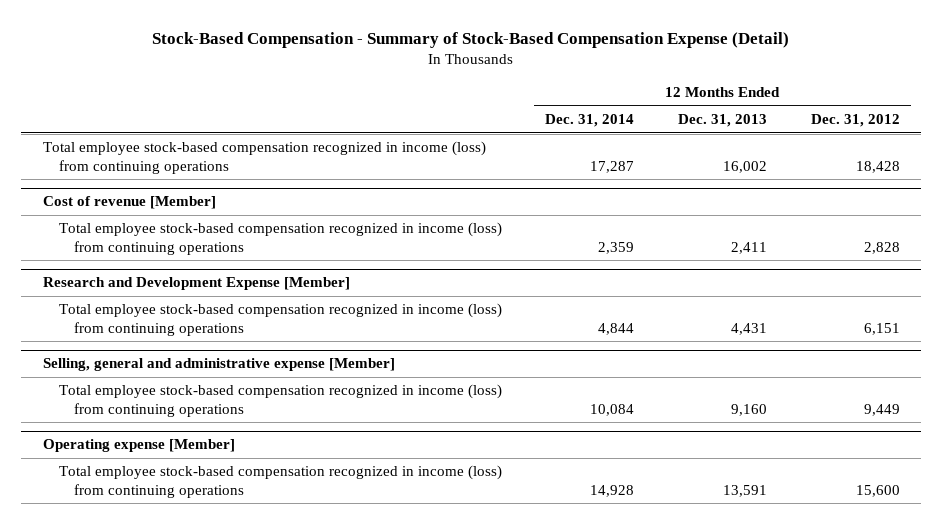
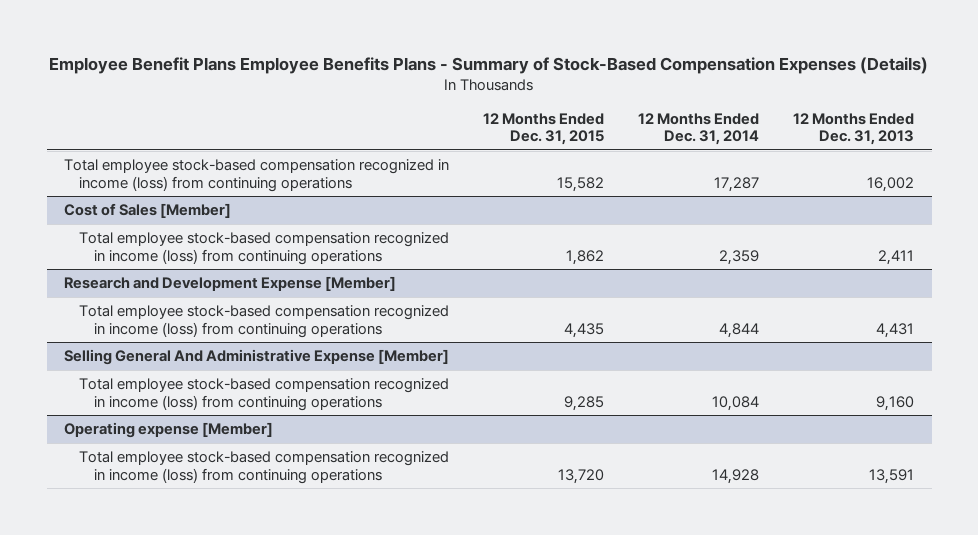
- Stock-Based Compensation - Summary of Stock-Based Compensation Expense (Detail)
+ Employee Benefit Plans Employee Benefits Plans - Summary of Stock-Based Compensation Expenses (Details)
- | 12 Months Ended Dec. 31, 2014 | 12 Months Ended Dec. 31, 2013 | 12 Months Ended Dec. 31, 2012
+ | 12 Months Ended Dec. 31, 2015 | 12 Months Ended Dec. 31, 2014 | 12 Months Ended Dec. 31, 2013
- Cost of revenue [Member]
+ Cost of Sales [Member]
- Selling, general and administrative expense [Member]
+ Selling General And Administrative Expense [Member]

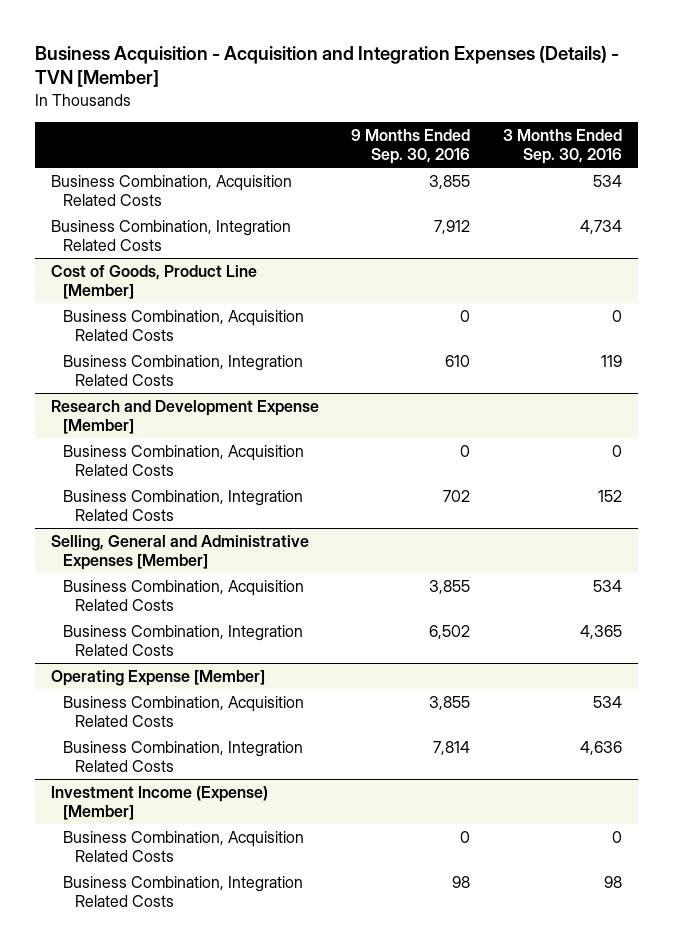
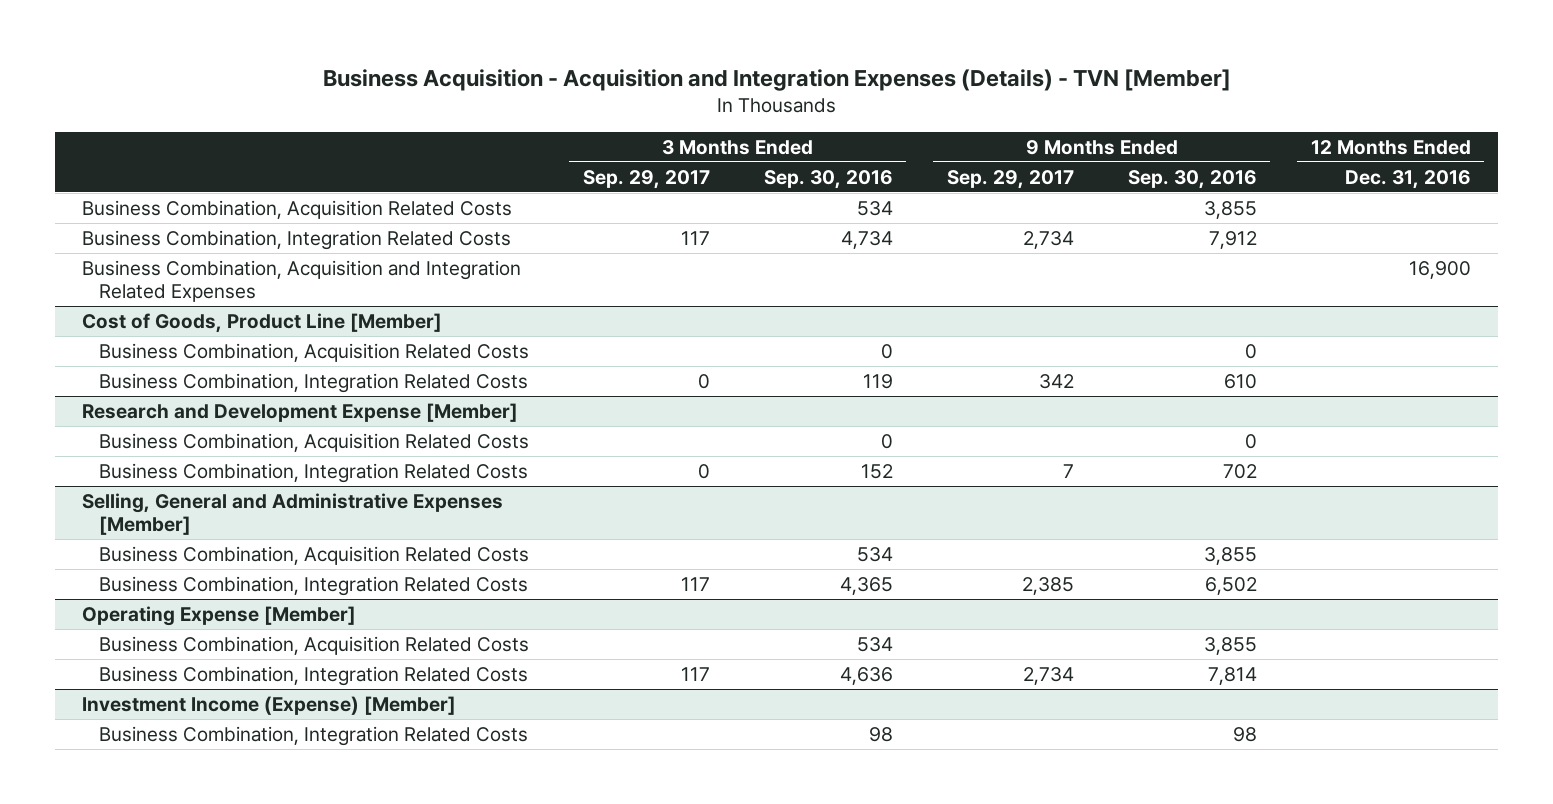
- | 9 Months Ended Sep. 30, 2016 | 3 Months Ended Sep. 30, 2016
+ | 3 Months Ended Sep. 29, 2017 | 3 Months Ended Sep. 30, 2016 | 9 Months Ended Sep. 29, 2017 | 9 Months Ended Sep. 30, 2016 | 12 Months Ended Dec. 31, 2016
+ Business Combination, Acquisition and Integration Related Expenses | | | | | 16,900
@ Investment Income (Expense) [Member]
- Business Combination, Acquisition Related Costs | 0 | 0

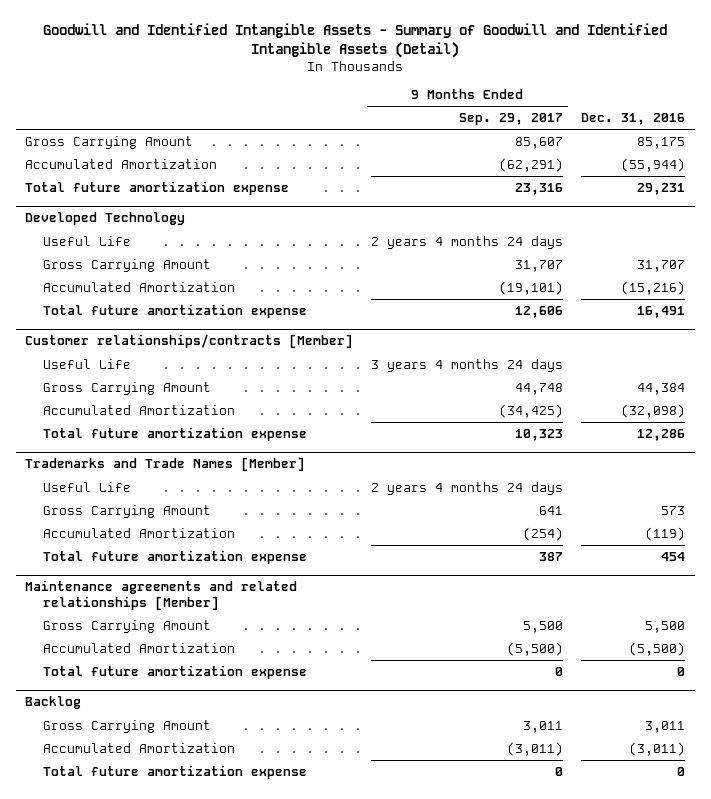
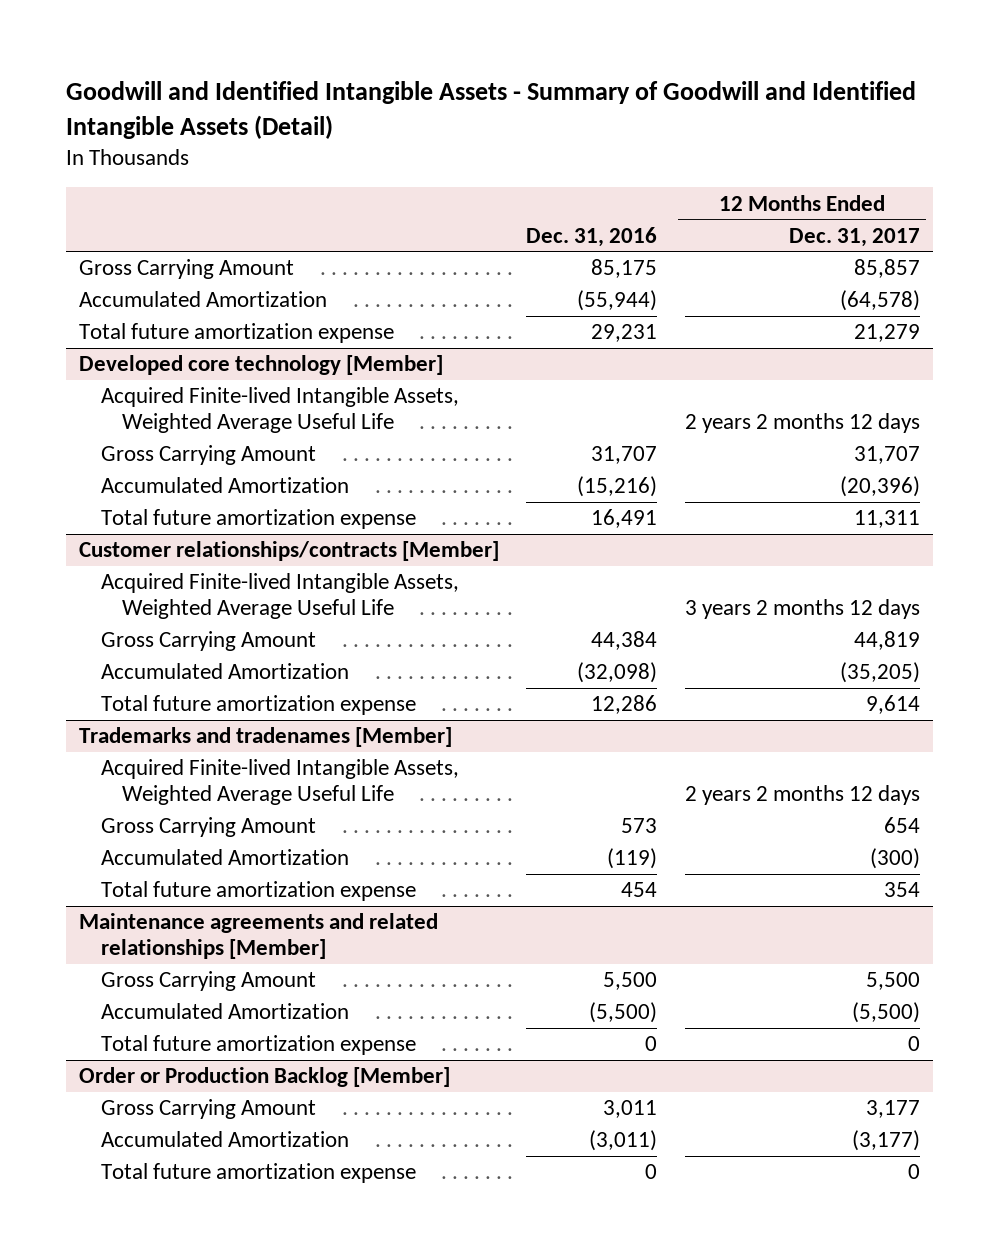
- | 9 Months Ended Sep. 29, 2017 | Dec. 31, 2016
+ | Dec. 31, 2016 | 12 Months Ended Dec. 31, 2017
- Developed Technology
- Useful Life | 2 years 4 months 24 days |
+ Developed core technology [Member]
+ Acquired Finite-lived Intangible Assets, Weighted Average Useful Life | | 2 years 2 months 12 days
@ Customer relationships/contracts [Member]
- Useful Life | 3 years 4 months 24 days |
+ Acquired Finite-lived Intangible Assets, Weighted Average Useful Life | | 3 years 2 months 12 days
- Trademarks and Trade Names [Member]
- Useful Life | 2 years 4 months 24 days |
+ Trademarks and tradenames [Member]
+ Acquired Finite-lived Intangible Assets, Weighted Average Useful Life | | 2 years 2 months 12 days
- Backlog
+ Order or Production Backlog [Member]

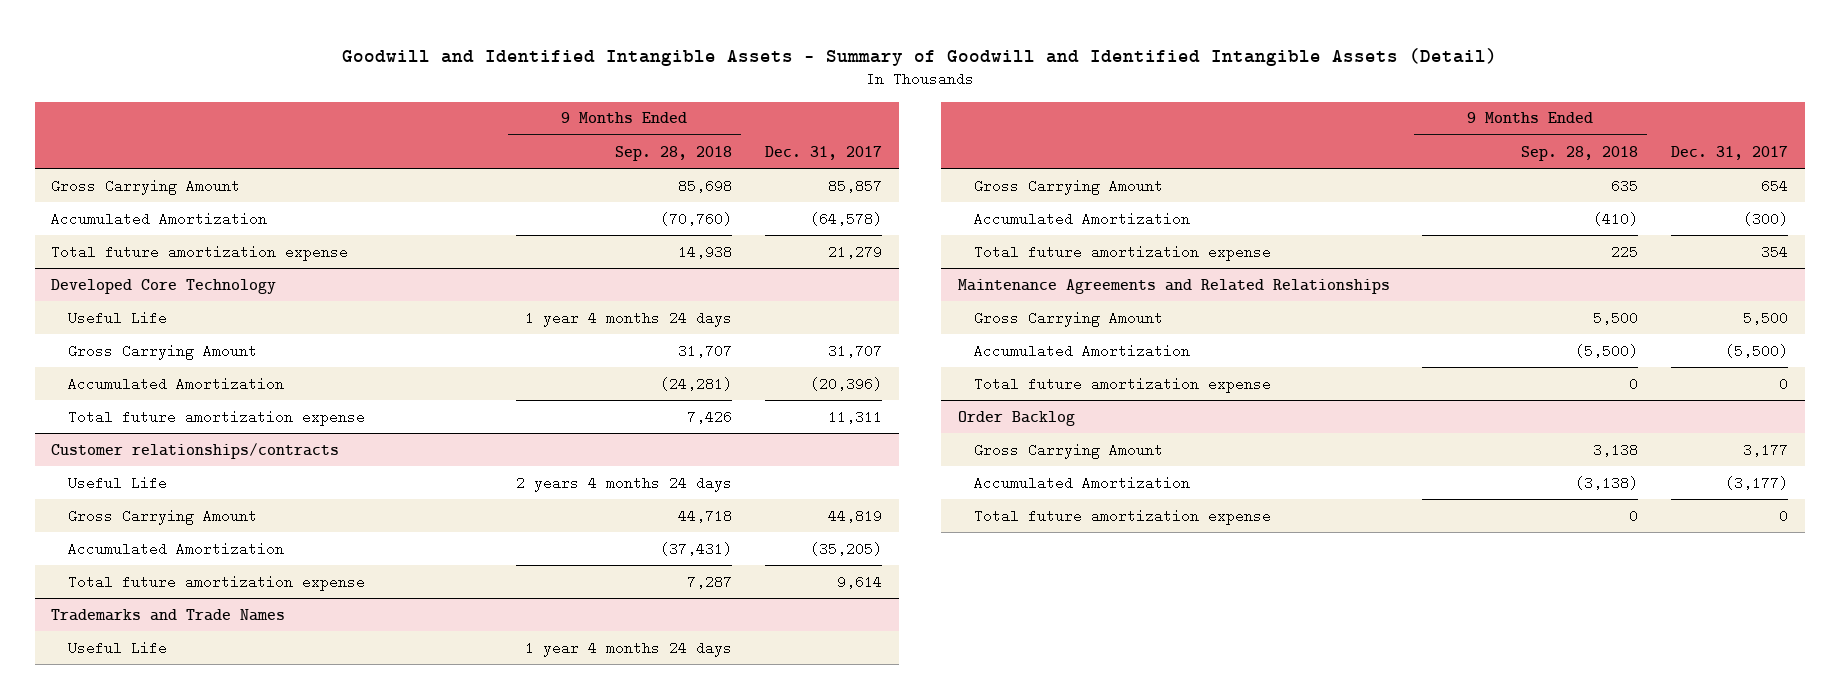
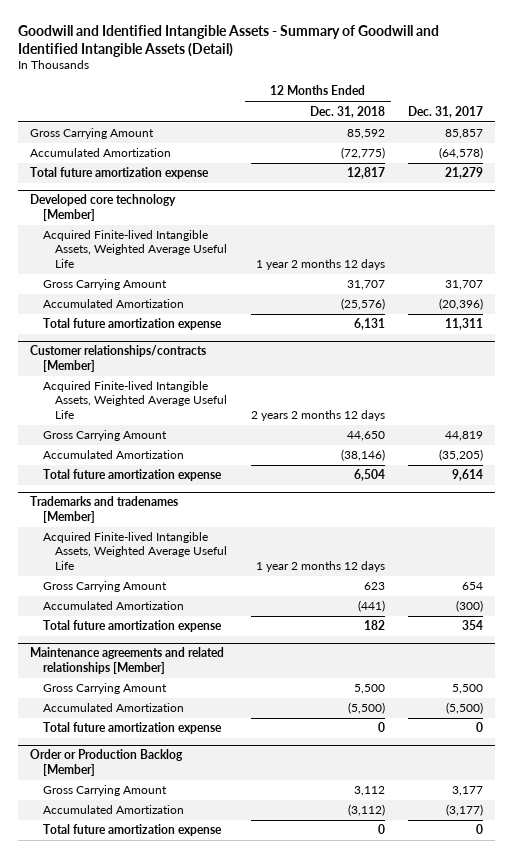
- | 9 Months Ended Sep. 28, 2018 | Dec. 31, 2017
+ | 12 Months Ended Dec. 31, 2018 | Dec. 31, 2017
- Developed Core Technology
- Useful Life | 1 year 4 months 24 days |
+ Developed core technology [Member]
+ Acquired Finite-lived Intangible Assets, Weighted Average Useful Life | 1 year 2 months 12 days |
- Customer relationships/contracts
- Useful Life | 2 years 4 months 24 days |
+ Customer relationships/contracts [Member]
+ Acquired Finite-lived Intangible Assets, Weighted Average Useful Life | 2 years 2 months 12 days |
- Trademarks and Trade Names
- Useful Life | 1 year 4 months 24 days |
+ Trademarks and tradenames [Member]
+ Acquired Finite-lived Intangible Assets, Weighted Average Useful Life | 1 year 2 months 12 days |
- Maintenance Agreements and Related Relationships
+ Maintenance agreements and related relationships [Member]
- Order Backlog
+ Order or Production Backlog [Member]

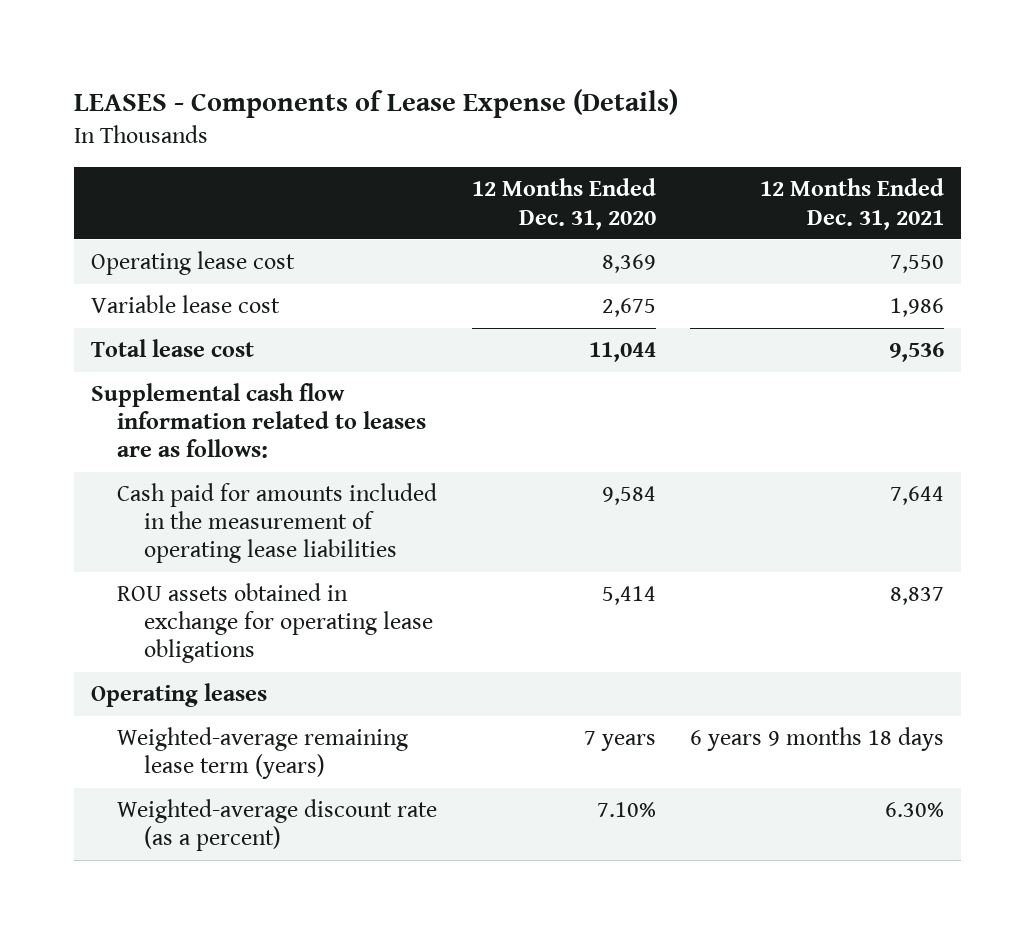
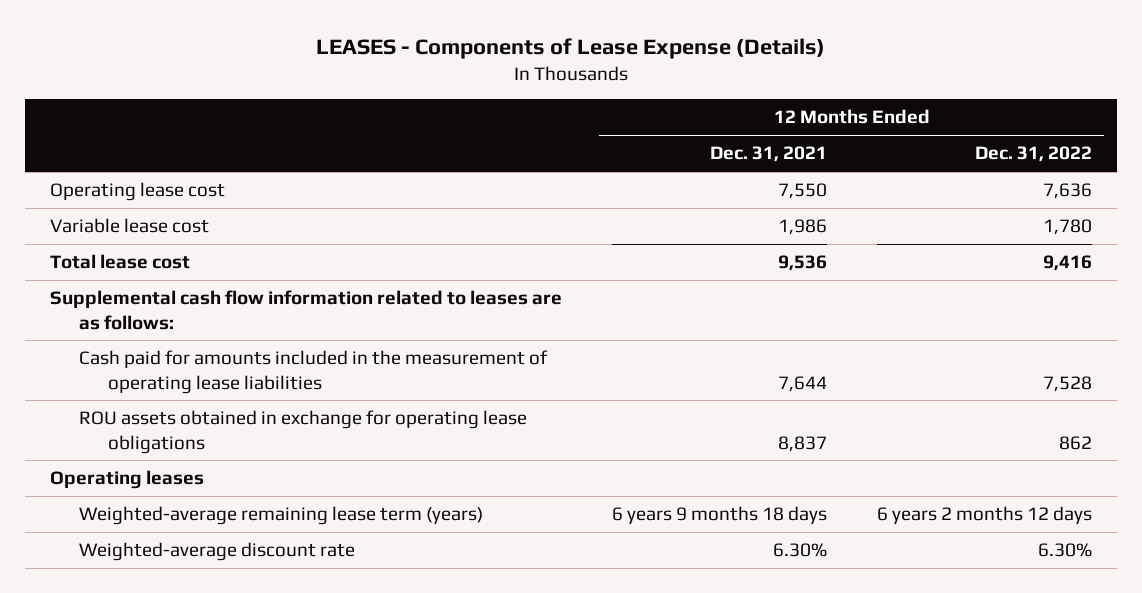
- | 12 Months Ended Dec. 31, 2020 | 12 Months Ended Dec. 31, 2021
+ | 12 Months Ended Dec. 31, 2021 | 12 Months Ended Dec. 31, 2022
- Weighted-average discount rate (as a percent) | 7.10% | 6.30%
+ Weighted-average discount rate | 6.30% | 6.30%

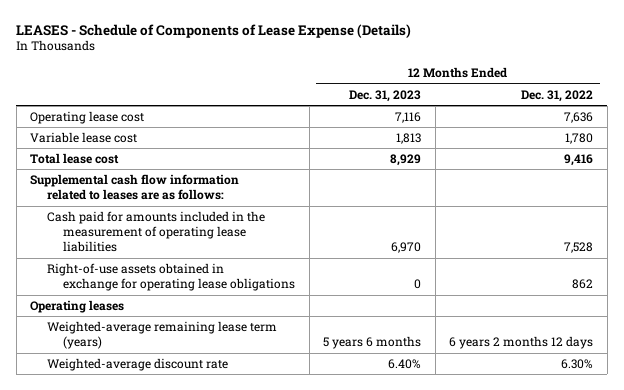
- LEASES - Components of Lease Expense (Details)
+ LEASES - Schedule of Components of Lease Expense (Details)
- | 12 Months Ended Dec. 31, 2021 | 12 Months Ended Dec. 31, 2022
+ | 12 Months Ended Dec. 31, 2023 | 12 Months Ended Dec. 31, 2022
- ROU assets obtained in exchange for operating lease obligations | 8,837 | 862
+ Right-of-use assets obtained in exchange for operating lease obligations | 0 | 862

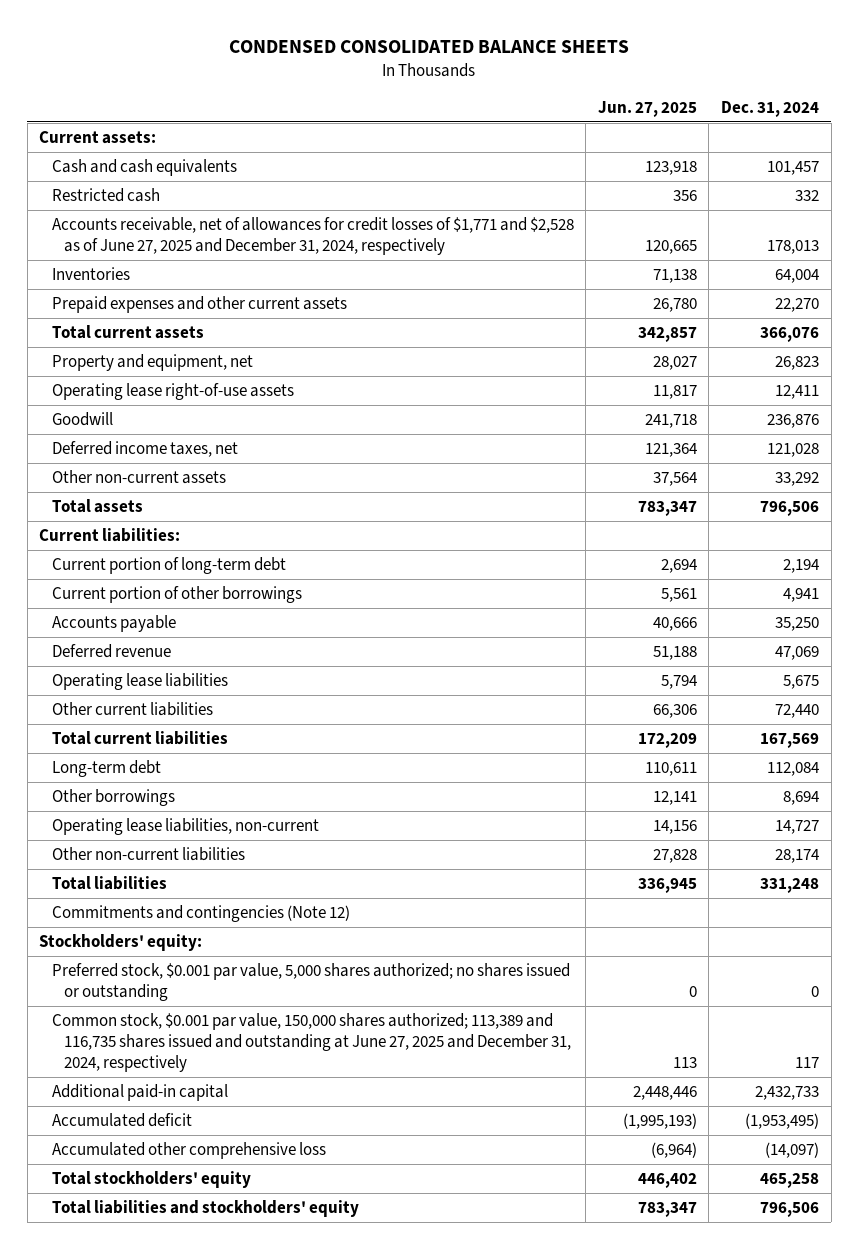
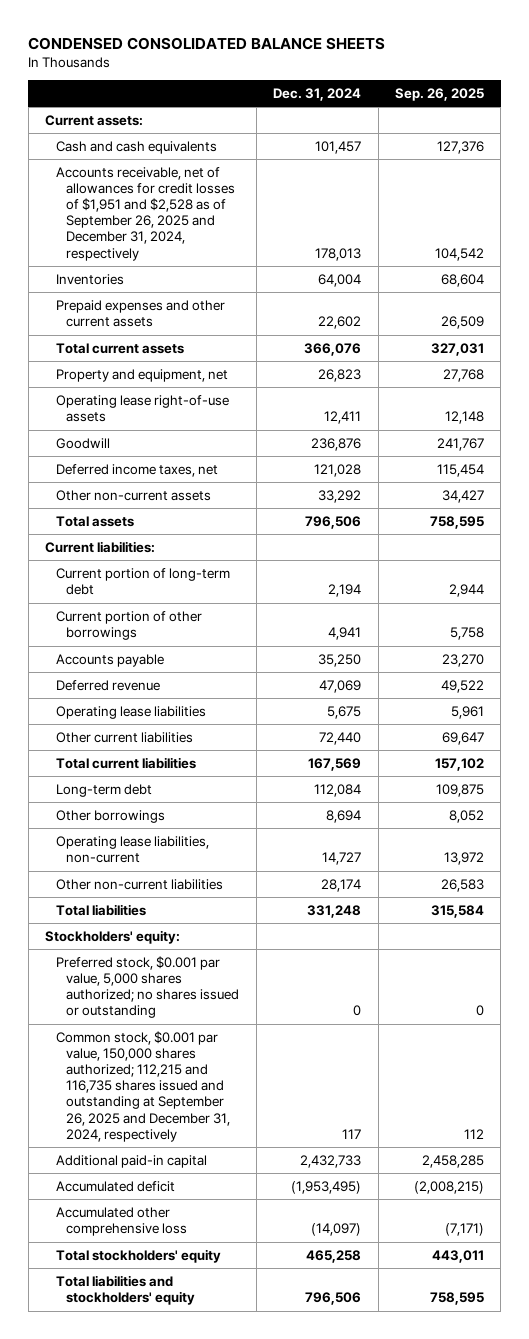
- | Jun. 27, 2025 | Dec. 31, 2024
+ | Dec. 31, 2024 | Sep. 26, 2025
- Restricted cash | 356 | 332
- Accounts receivable, net of allowances for credit losses of $1,771 and $2,528 as of June 27, 2025 and December 31, 2024, respectively | 120,665 | 178,013
+ Accounts receivable, net of allowances for credit losses of $1,951 and $2,528 as of September 26, 2025 and December 31, 2024, respectively | 178,013 | 104,542
- Prepaid expenses and other current assets | 26,780 | 22,270
+ Prepaid expenses and other current assets | 22,602 | 26,509
- Commitments and contingencies (Note 12)
- Common stock, $0.001 par value, 150,000 shares authorized; 113,389 and 116,735 shares issued and outstanding at June 27, 2025 and December 31, 2024, respectively | 113 | 117
+ Common stock, $0.001 par value, 150,000 shares authorized; 112,215 and 116,735 shares issued and outstanding at September 26, 2025 and December 31, 2024, respectively | 117 | 112

